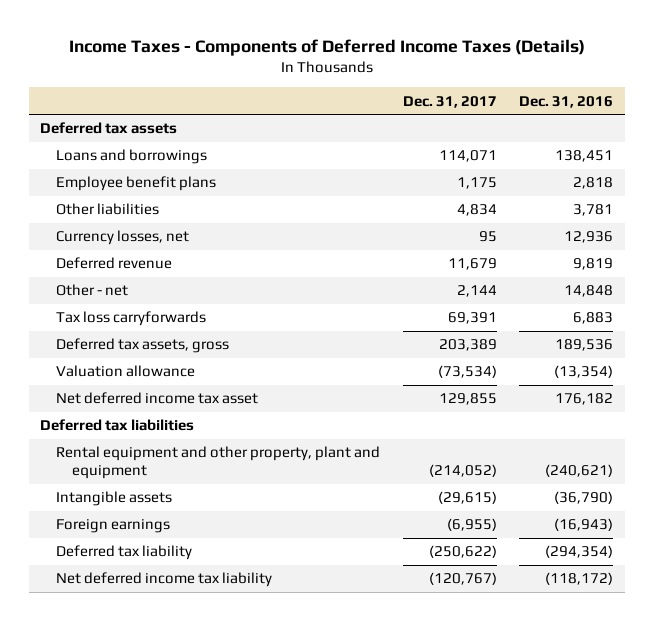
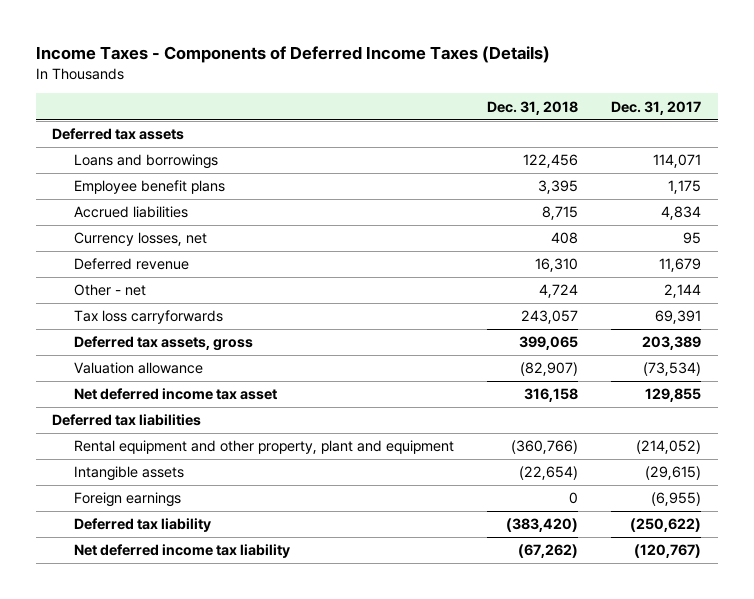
- | Dec. 31, 2017 | Dec. 31, 2016
+ | Dec. 31, 2018 | Dec. 31, 2017
- Other liabilities | 4,834 | 3,781
+ Accrued liabilities | 8,715 | 4,834

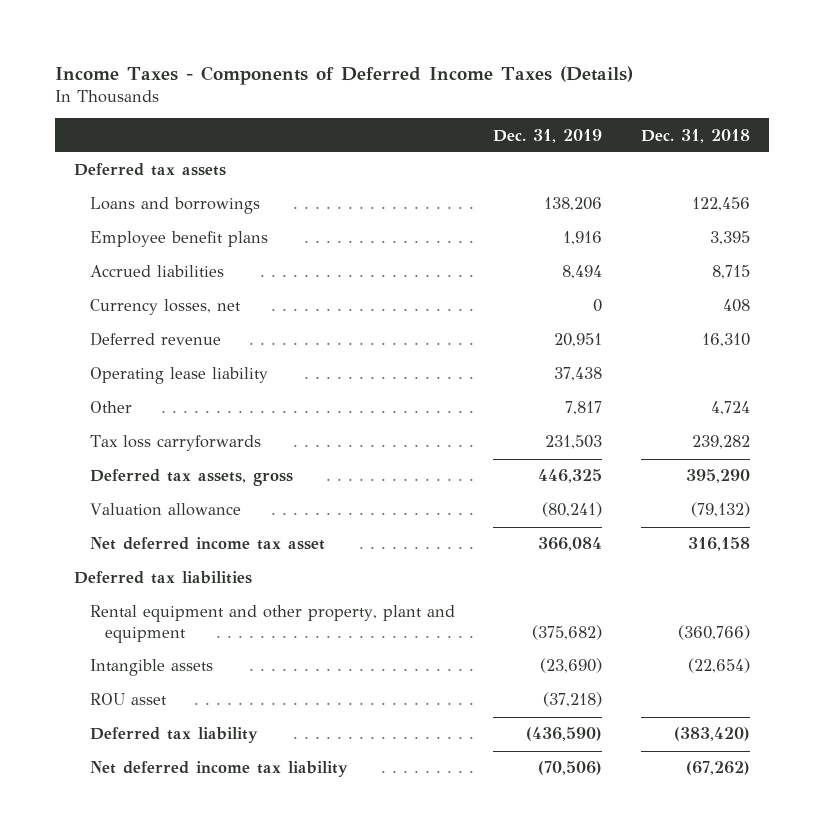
- | Dec. 31, 2018 | Dec. 31, 2017
+ | Dec. 31, 2019 | Dec. 31, 2018
- Other - net | 4,724 | 2,144
- Tax loss carryforwards | 243,057 | 69,391
- Deferred tax assets, gross | 399,065 | 203,389
- Valuation allowance | (82,907) | (73,534)
+ Operating lease liability | 37,438 |
+ Other | 7,817 | 4,724
+ Tax loss carryforwards | 231,503 | 239,282
+ Deferred tax assets, gross | 446,325 | 395,290
+ Valuation allowance | (80,241) | (79,132)
- Foreign earnings | 0 | (6,955)
+ ROU asset | (37,218) |

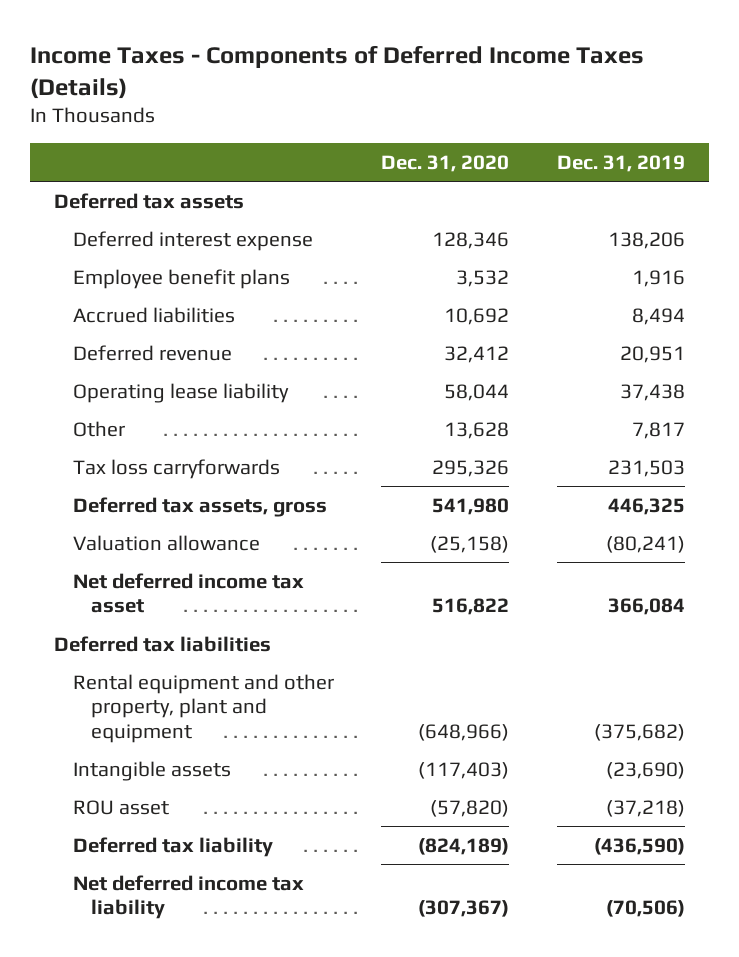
- | Dec. 31, 2019 | Dec. 31, 2018
+ | Dec. 31, 2020 | Dec. 31, 2019
- Loans and borrowings | 138,206 | 122,456
+ Deferred interest expense | 128,346 | 138,206
- Currency losses, net | 0 | 408

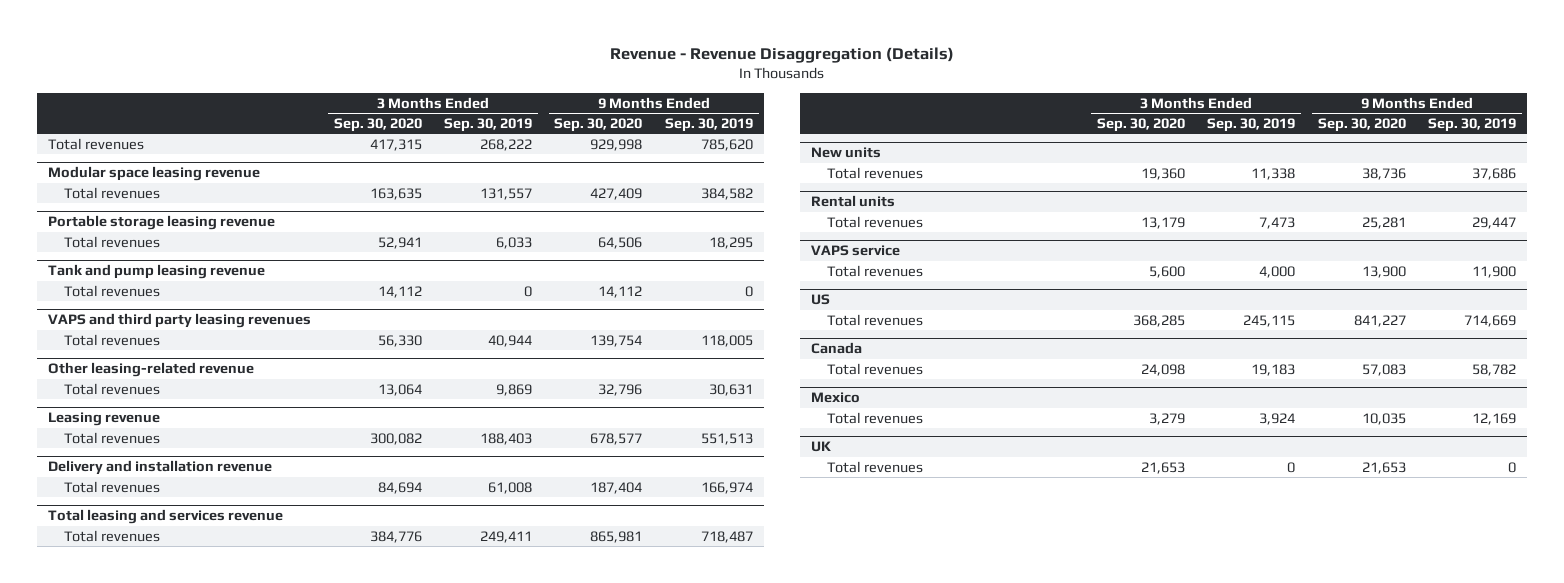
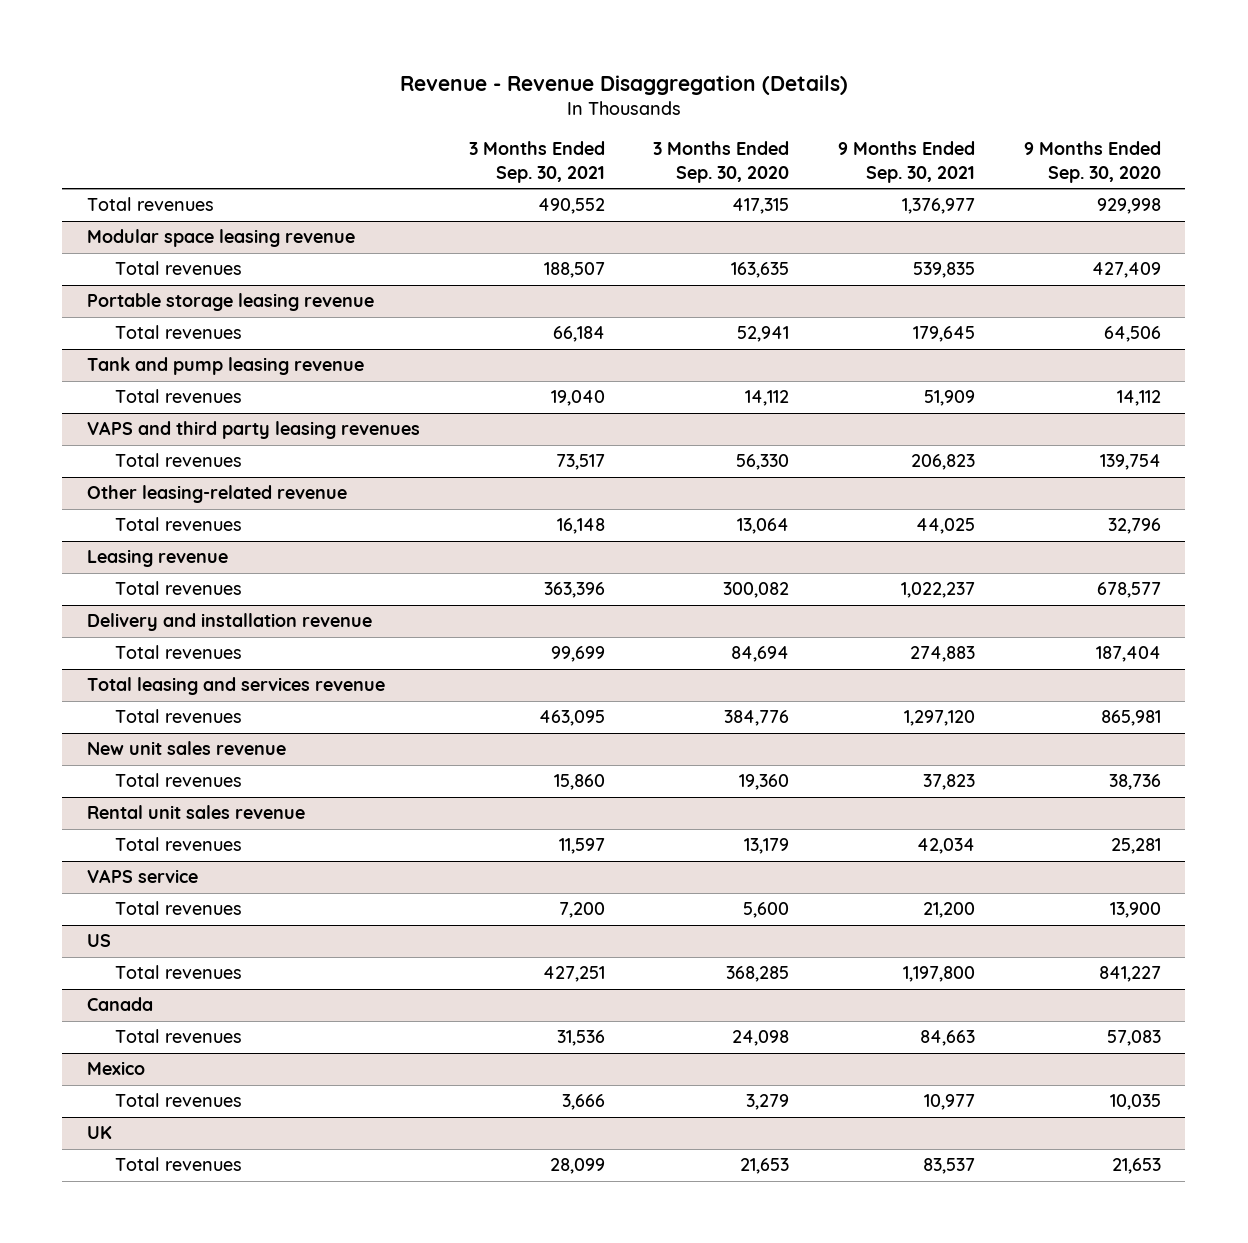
- | 3 Months Ended Sep. 30, 2020 | 3 Months Ended Sep. 30, 2019 | 9 Months Ended Sep. 30, 2020 | 9 Months Ended Sep. 30, 2019
+ | 3 Months Ended Sep. 30, 2021 | 3 Months Ended Sep. 30, 2020 | 9 Months Ended Sep. 30, 2021 | 9 Months Ended Sep. 30, 2020
- New units
+ New unit sales revenue
- Rental units
+ Rental unit sales revenue

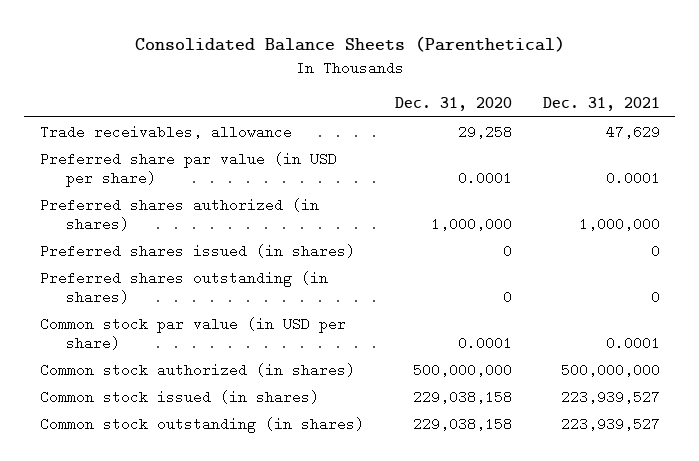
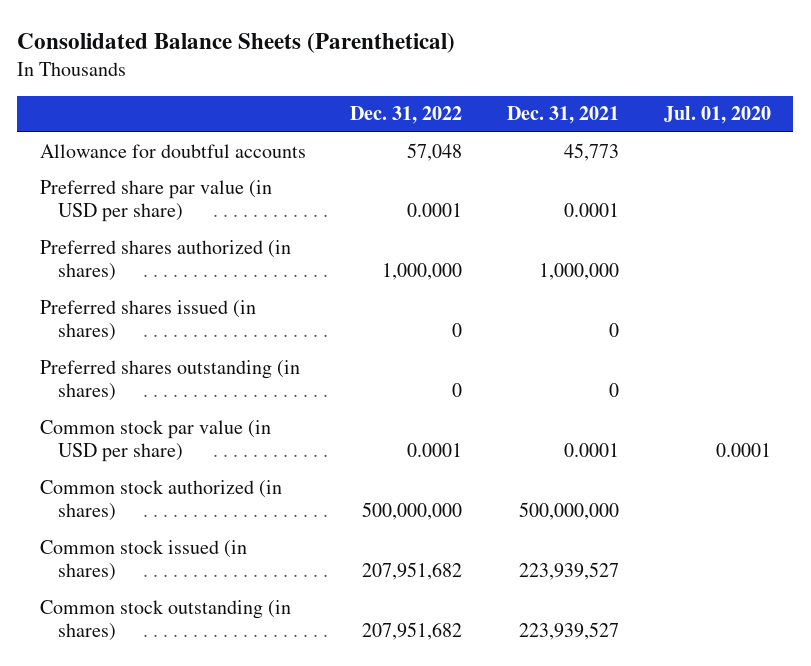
- | Dec. 31, 2020 | Dec. 31, 2021
+ | Dec. 31, 2022 | Dec. 31, 2021 | Jul. 01, 2020
- Trade receivables, allowance | 29,258 | 47,629
+ Allowance for doubtful accounts | 57,048 | 45,773 |

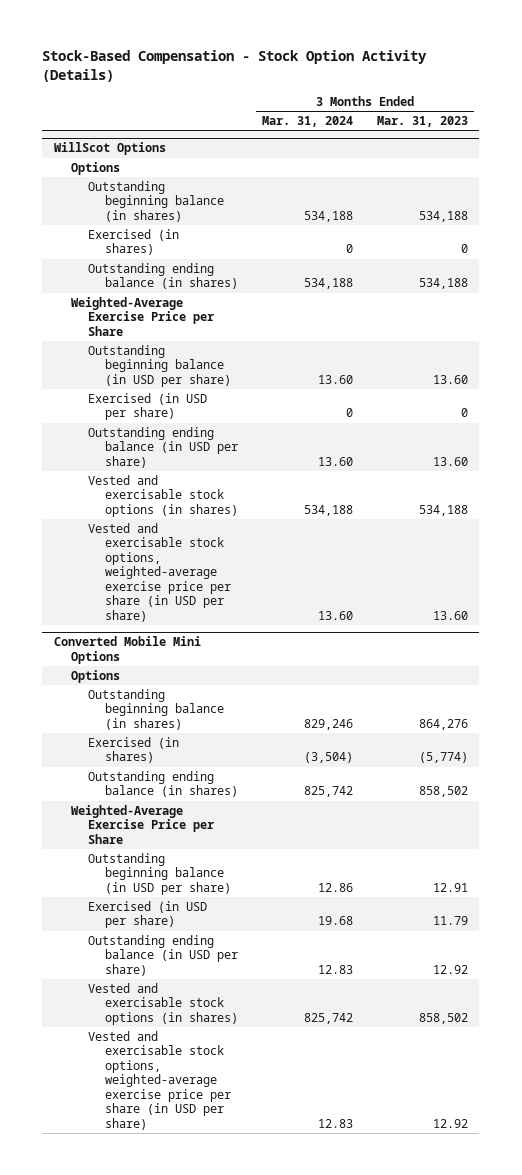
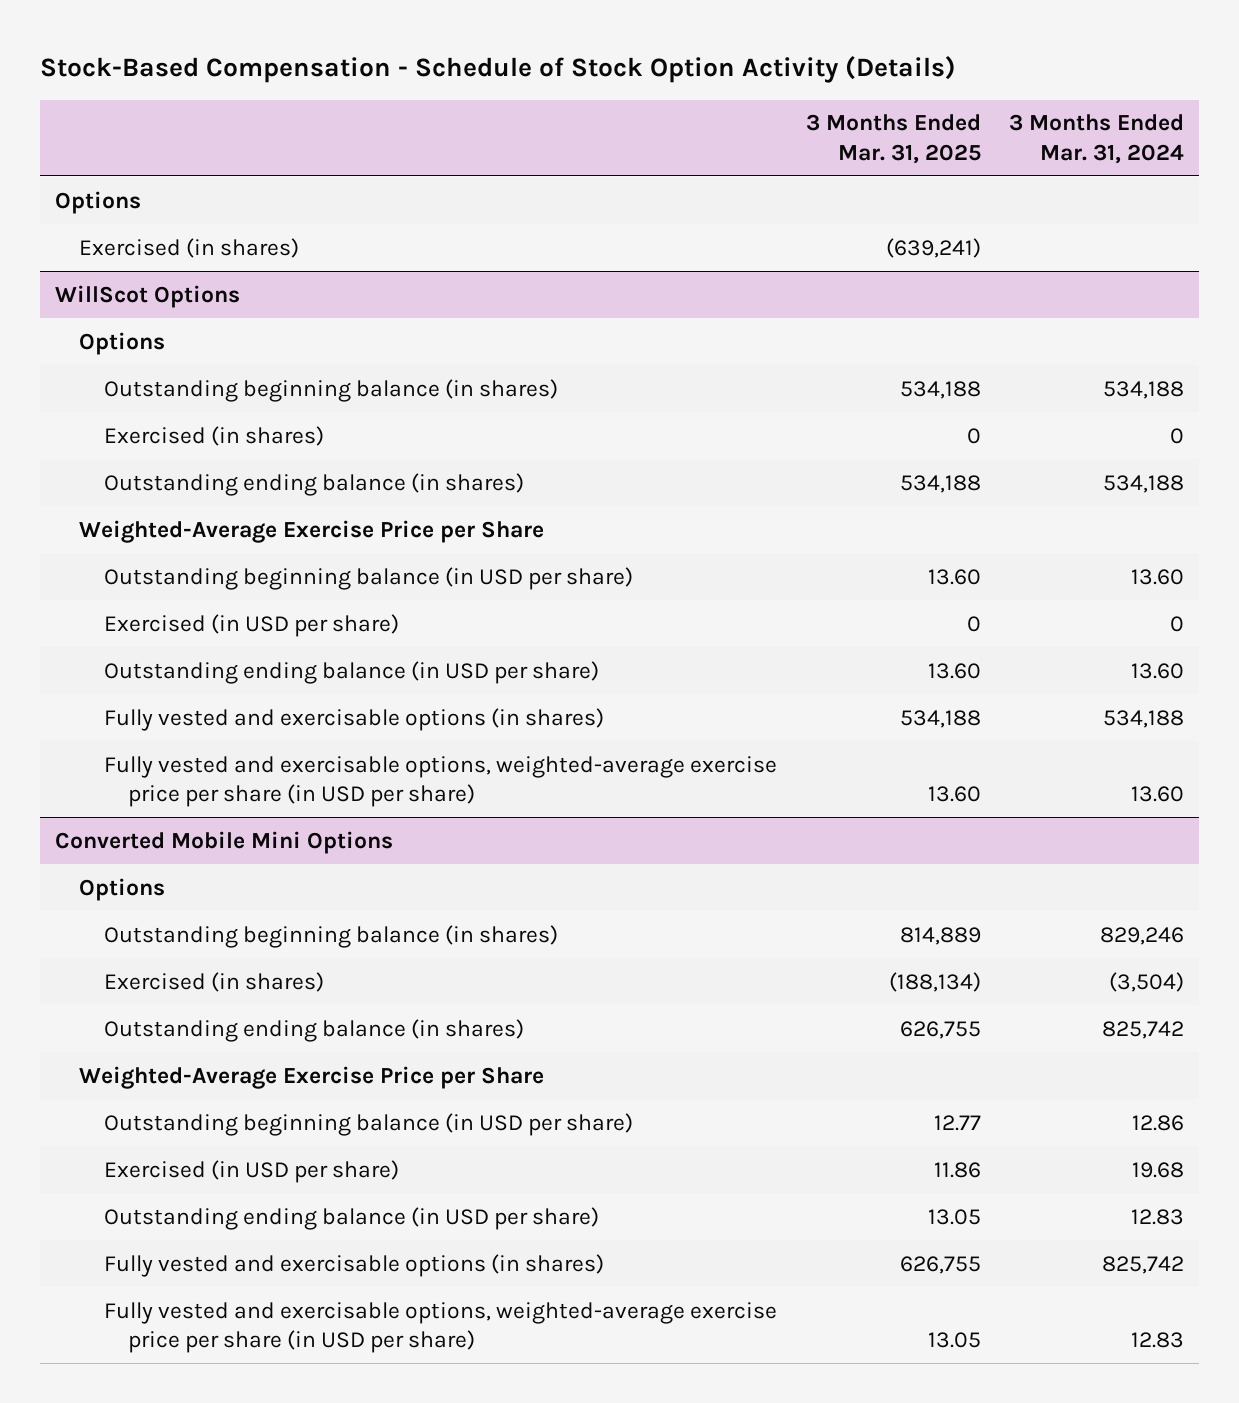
- Stock-Based Compensation - Stock Option Activity (Details)
+ Stock-Based Compensation - Schedule of Stock Option Activity (Details)
- | 3 Months Ended Mar. 31, 2024 | 3 Months Ended Mar. 31, 2023
+ | 3 Months Ended Mar. 31, 2025 | 3 Months Ended Mar. 31, 2024
+ Options
+ Exercised (in shares) | (639,241) |
@ WillScot Options
- Vested and exercisable stock options (in shares) | 534,188 | 534,188
- Vested and exercisable stock options, weighted-average exercise price per share (in USD per share) | 13.60 | 13.60
+ Fully vested and exercisable options (in shares) | 534,188 | 534,188
+ Fully vested and exercisable options, weighted-average exercise price per share (in USD per share) | 13.60 | 13.60
@ Converted Mobile Mini Options
- Vested and exercisable stock options (in shares) | 825,742 | 858,502
- Vested and exercisable stock options, weighted-average exercise price per share (in USD per share) | 12.83 | 12.92
+ Fully vested and exercisable options (in shares) | 626,755 | 825,742
+ Fully vested and exercisable options, weighted-average exercise price per share (in USD per share) | 13.05 | 12.83

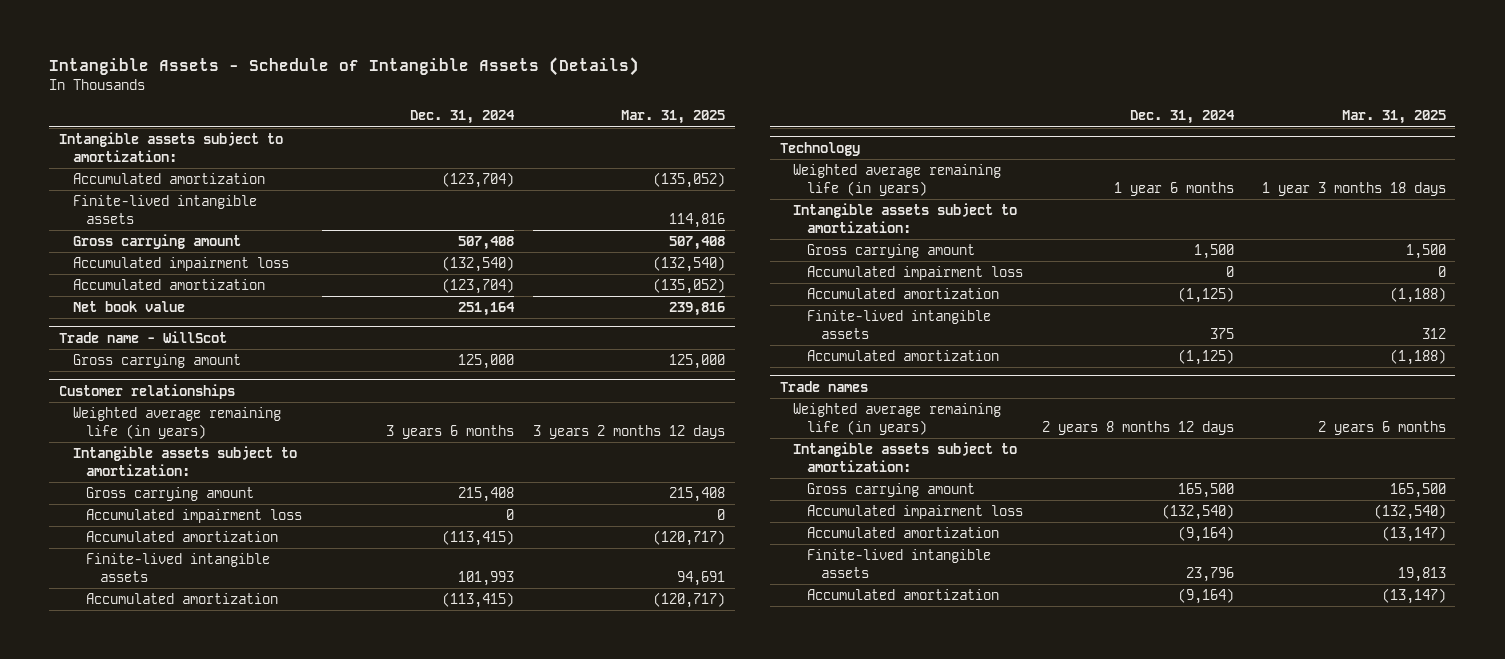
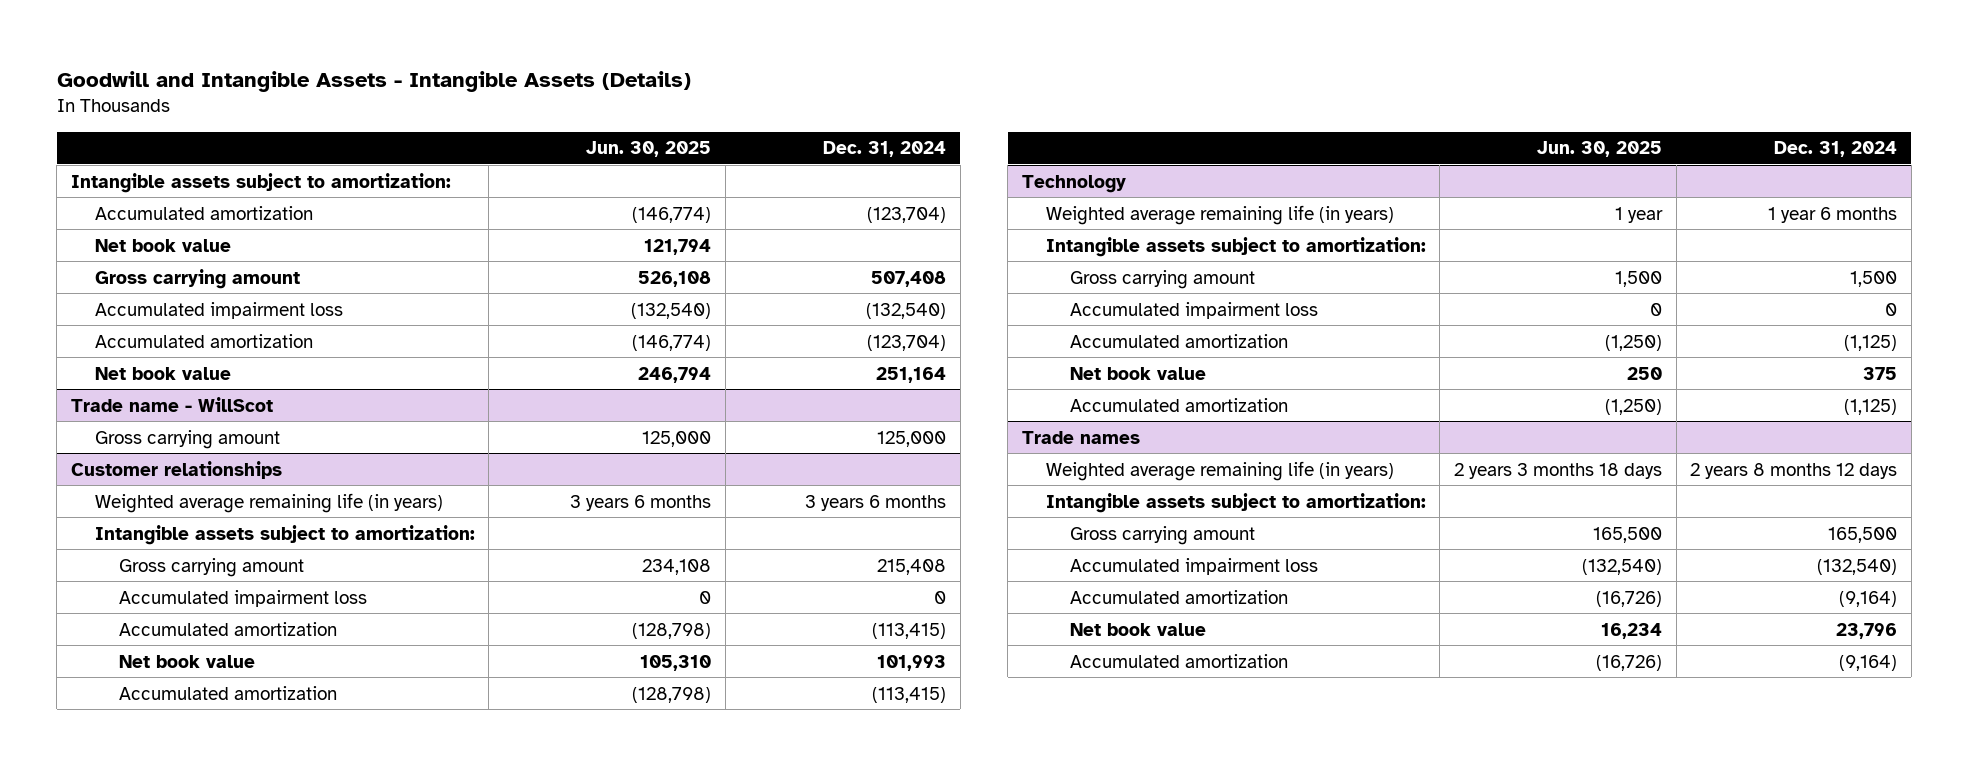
- Intangible Assets - Schedule of Intangible Assets (Details)
+ Goodwill and Intangible Assets - Intangible Assets (Details)
- | Dec. 31, 2024 | Mar. 31, 2025
+ | Jun. 30, 2025 | Dec. 31, 2024
- Finite-lived intangible assets | | 114,816
+ Net book value | 121,794 |
@ Customer relationships
- Finite-lived intangible assets | 101,993 | 94,691
+ Net book value | 105,310 | 101,993
@ Technology
- Finite-lived intangible assets | 375 | 312
+ Net book value | 250 | 375
@ Trade names
- Finite-lived intangible assets | 23,796 | 19,813
+ Net book value | 16,234 | 23,796

